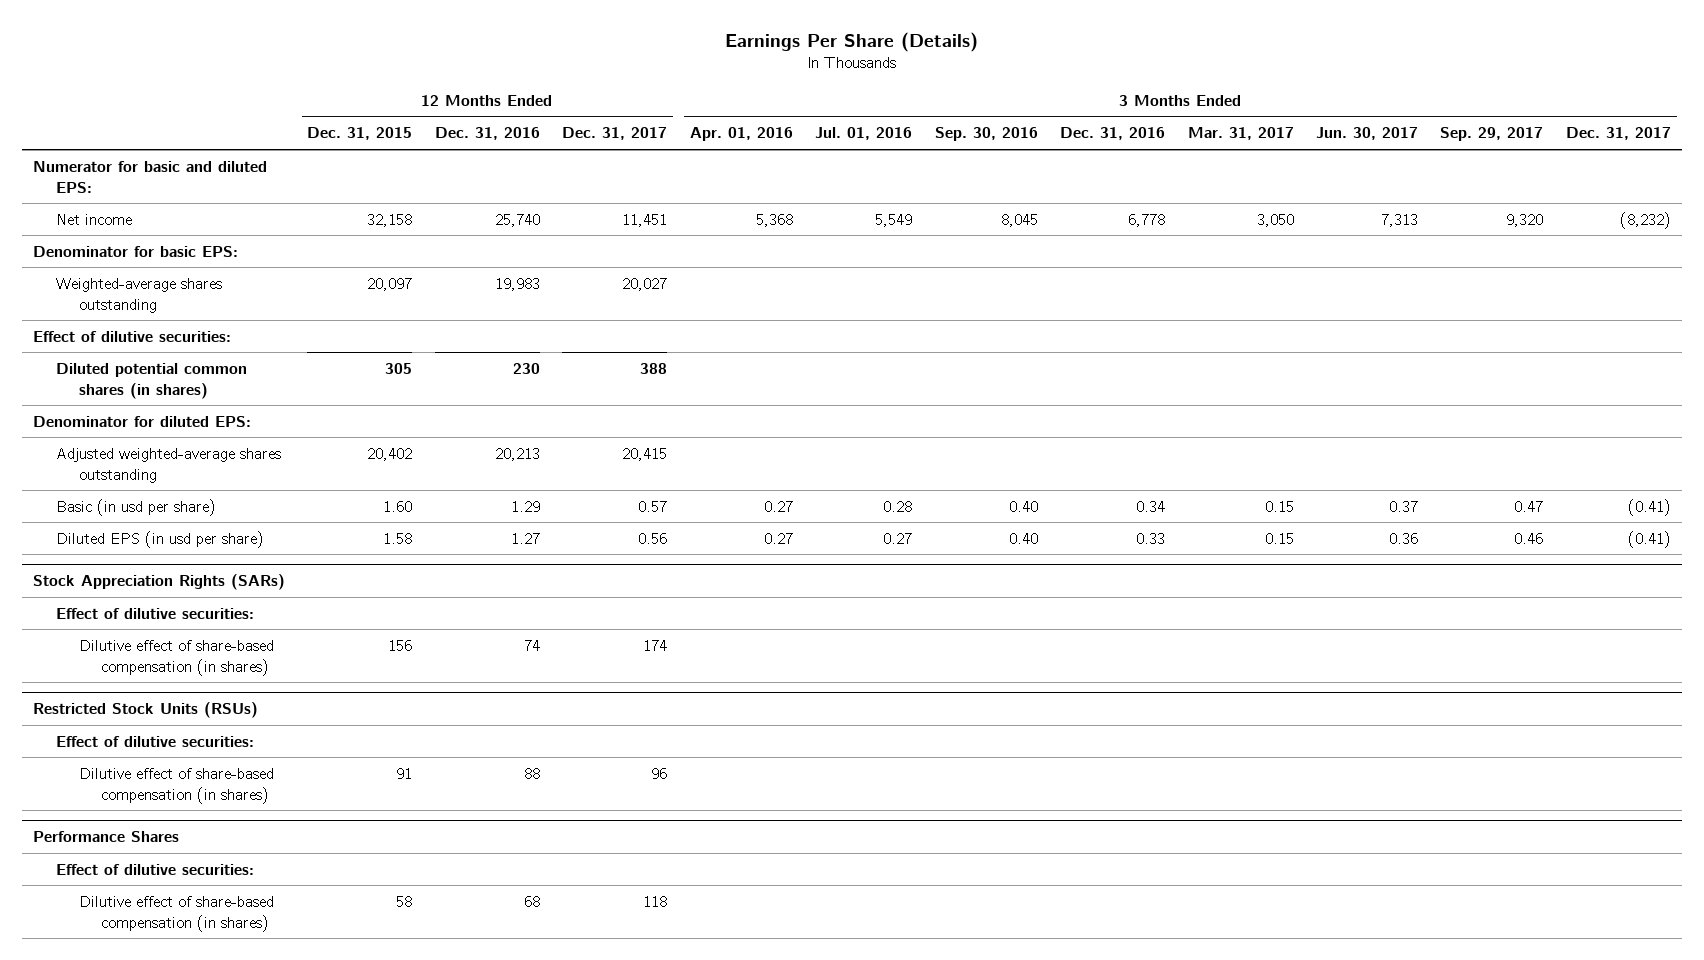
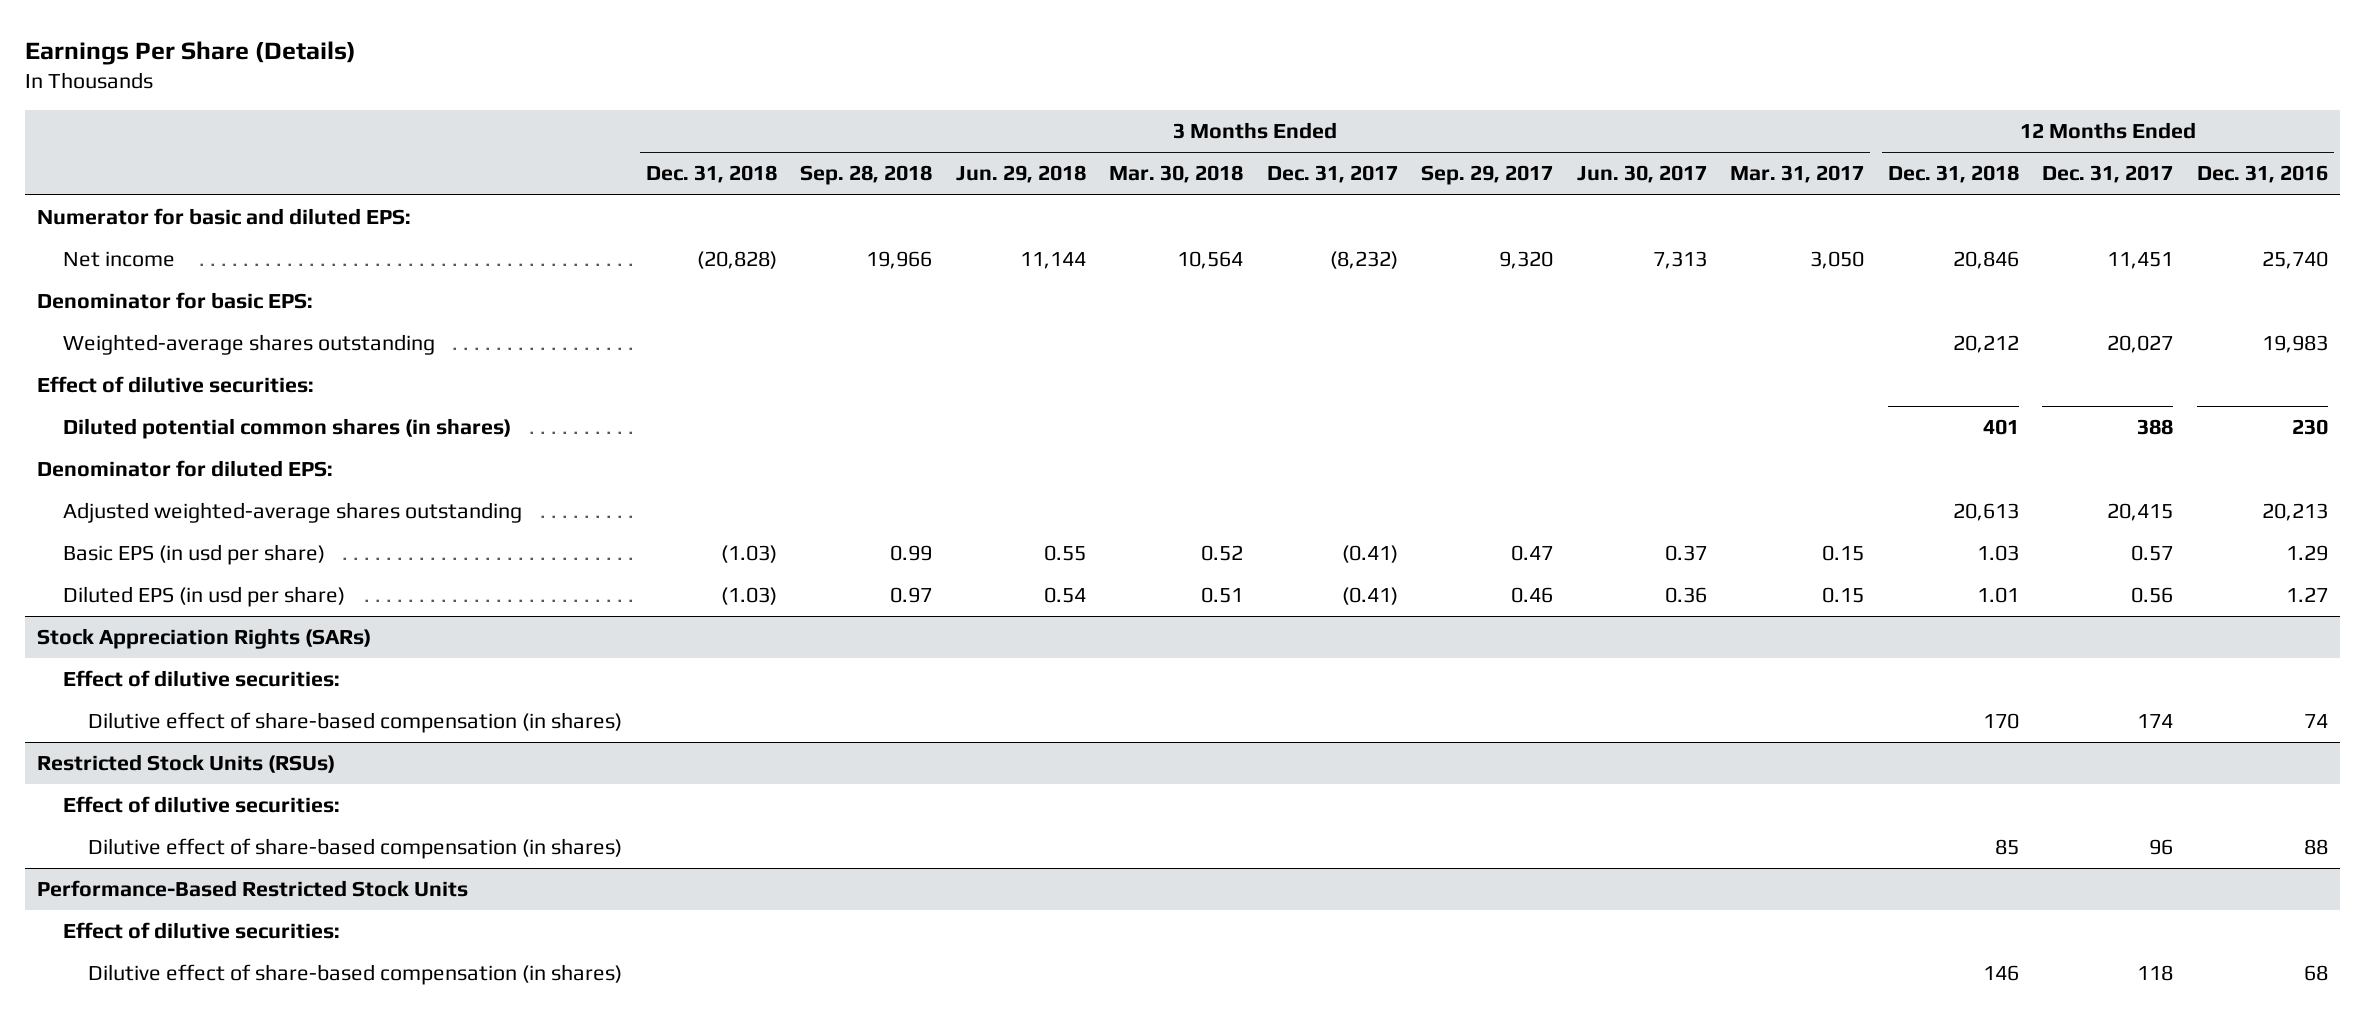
- | 12 Months Ended Dec. 31, 2015 | 12 Months Ended Dec. 31, 2016 | 12 Months Ended Dec. 31, 2017 | 3 Months Ended Apr. 01, 2016 | 3 Months Ended Jul. 01, 2016 | 3 Months Ended Sep. 30, 2016 | 3 Months Ended Dec. 31, 2016 | 3 Months Ended Mar. 31, 2017 | 3 Months Ended Jun. 30, 2017 | 3 Months Ended Sep. 29, 2017 | 3 Months Ended Dec. 31, 2017
+ | 3 Months Ended Dec. 31, 2018 | 3 Months Ended Sep. 28, 2018 | 3 Months Ended Jun. 29, 2018 | 3 Months Ended Mar. 30, 2018 | 3 Months Ended Dec. 31, 2017 | 3 Months Ended Sep. 29, 2017 | 3 Months Ended Jun. 30, 2017 | 3 Months Ended Mar. 31, 2017 | 12 Months Ended Dec. 31, 2018 | 12 Months Ended Dec. 31, 2017 | 12 Months Ended Dec. 31, 2016
- Basic (in usd per share) | 1.60 | 1.29 | 0.57 | 0.27 | 0.28 | 0.40 | 0.34 | 0.15 | 0.37 | 0.47 | (0.41)
+ Basic EPS (in usd per share) | (1.03) | 0.99 | 0.55 | 0.52 | (0.41) | 0.47 | 0.37 | 0.15 | 1.03 | 0.57 | 1.29
- Performance Shares
+ Performance-Based Restricted Stock Units

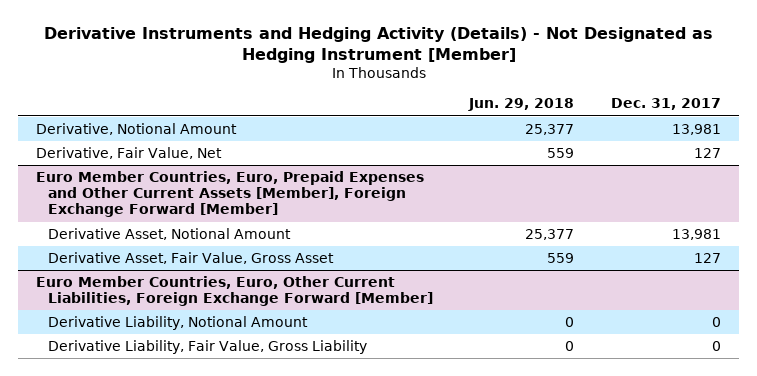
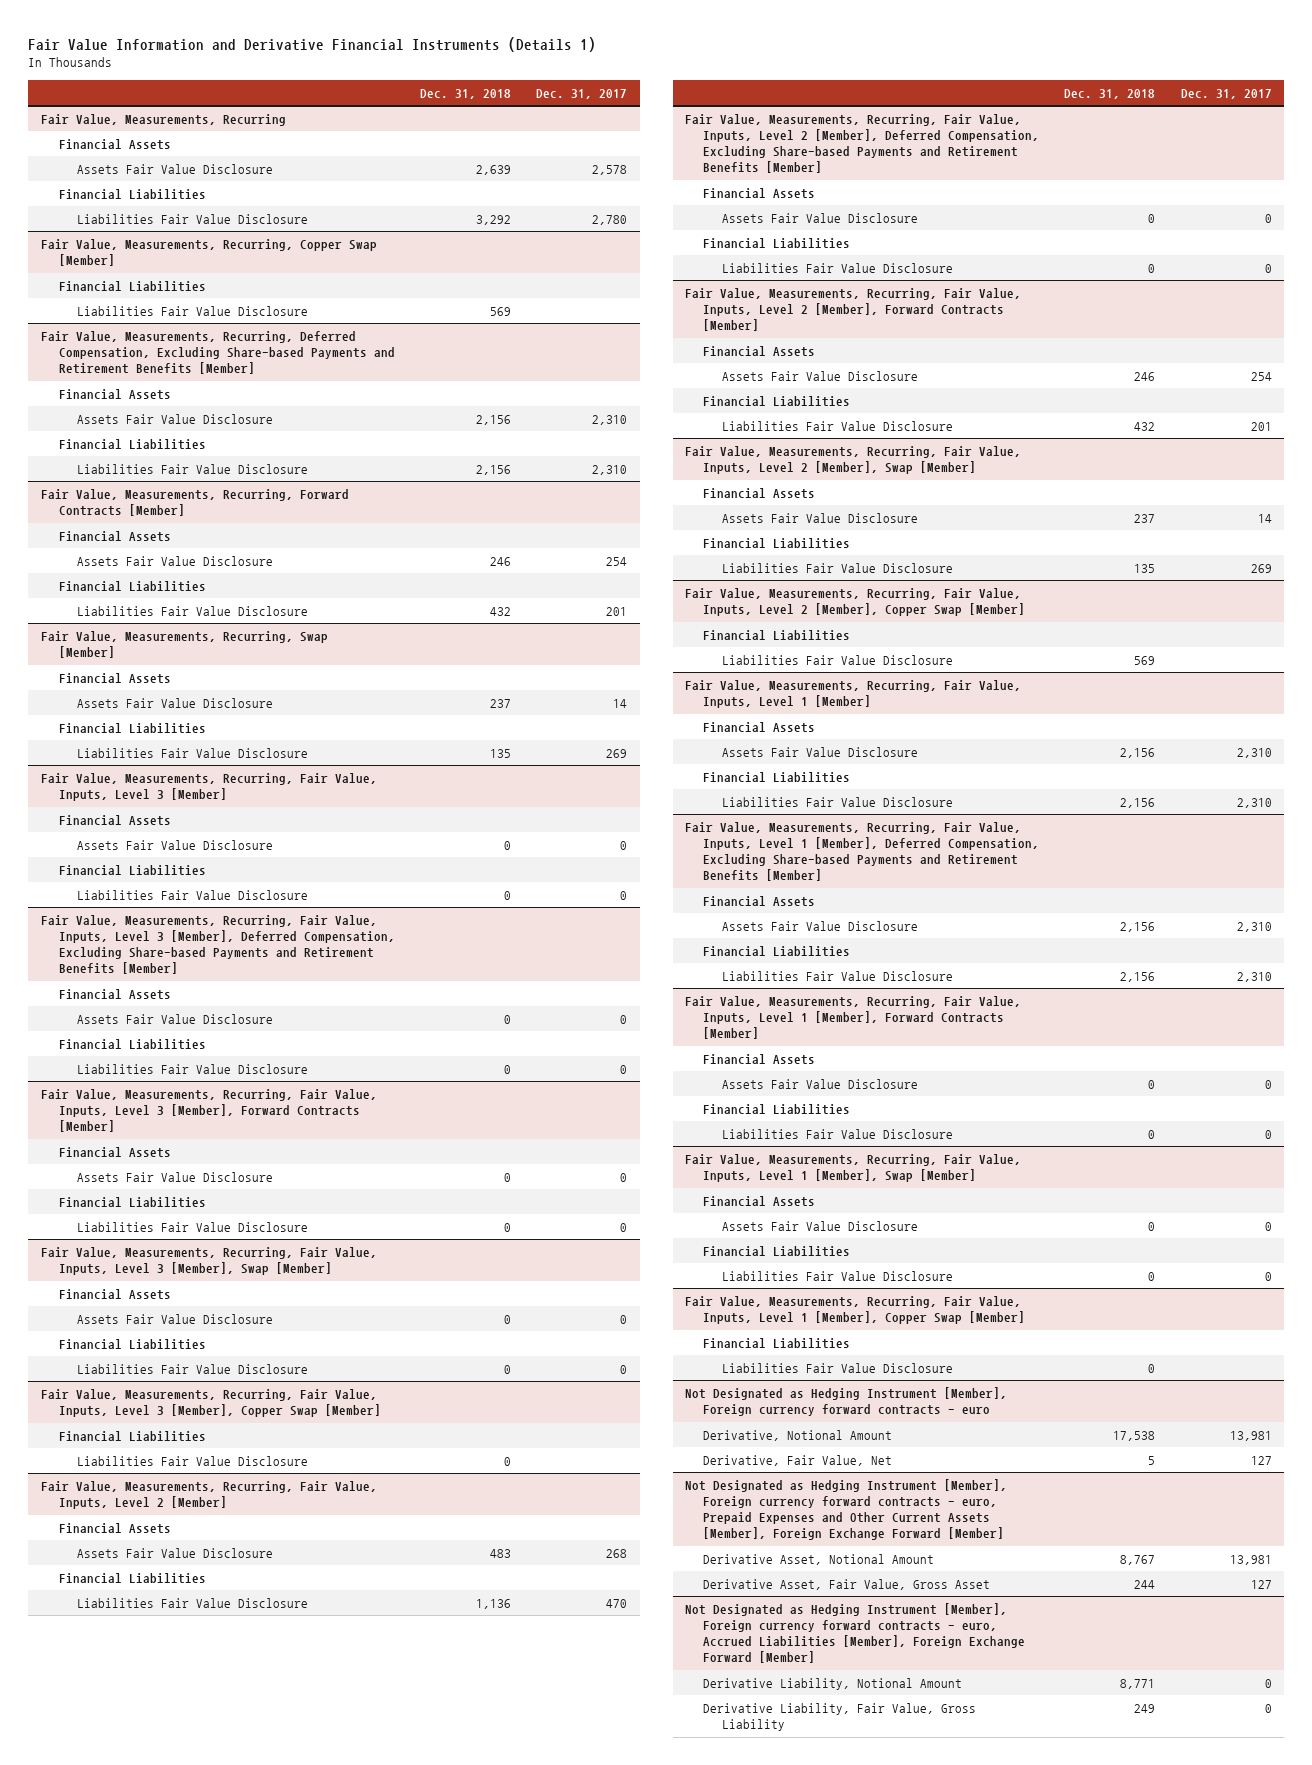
- Derivative Instruments and Hedging Activity (Details) - Not Designated as Hedging Instrument [Member]
+ Fair Value Information and Derivative Financial Instruments (Details 1)
- | Jun. 29, 2018 | Dec. 31, 2017
+ | Dec. 31, 2018 | Dec. 31, 2017
+ Fair Value, Measurements, Recurring
+ Financial Assets
+ Assets Fair Value Disclosure | 2,639 | 2,578
+ Financial Liabilities
+ Liabilities Fair Value Disclosure | 3,292 | 2,780
+ Fair Value, Measurements, Recurring, Copper Swap [Member]
+ Financial Liabilities
+ Liabilities Fair Value Disclosure | 569 |
+ Fair Value, Measurements, Recurring, Deferred Compensation, Excluding Share-based Payments and Retirement Benefits [Member]
+ Financial Assets
+ Assets Fair Value Disclosure | 2,156 | 2,310
+ Financial Liabilities
+ Liabilities Fair Value Disclosure | 2,156 | 2,310
+ Fair Value, Measurements, Recurring, Forward Contracts [Member]
+ Financial Assets
+ Assets Fair Value Disclosure | 246 | 254
+ Financial Liabilities
+ Liabilities Fair Value Disclosure | 432 | 201
+ Fair Value, Measurements, Recurring, Swap [Member]
+ Financial Assets
+ Assets Fair Value Disclosure | 237 | 14
+ Financial Liabilities
+ Liabilities Fair Value Disclosure | 135 | 269
+ Fair Value, Measurements, Recurring, Fair Value, Inputs, Level 3 [Member]
+ Financial Assets
+ Assets Fair Value Disclosure | 0 | 0
+ Financial Liabilities
+ Liabilities Fair Value Disclosure | 0 | 0
+ Fair Value, Measurements, Recurring, Fair Value, Inputs, Level 3 [Member], Deferred Compensation, Excluding Share-based Payments and Retirement Benefits [Member]
+ Financial Assets
+ Assets Fair Value Disclosure | 0 | 0
+ Financial Liabilities
+ Liabilities Fair Value Disclosure | 0 | 0
+ Fair Value, Measurements, Recurring, Fair Value, Inputs, Level 3 [Member], Forward Contracts [Member]
+ Financial Assets
+ Assets Fair Value Disclosure | 0 | 0
+ Financial Liabilities
+ Liabilities Fair Value Disclosure | 0 | 0
+ Fair Value, Measurements, Recurring, Fair Value, Inputs, Level 3 [Member], Swap [Member]
+ Financial Assets
+ Assets Fair Value Disclosure | 0 | 0
+ Financial Liabilities
+ Liabilities Fair Value Disclosure | 0 | 0
+ Fair Value, Measurements, Recurring, Fair Value, Inputs, Level 3 [Member], Copper Swap [Member]
+ Financial Liabilities
+ Liabilities Fair Value Disclosure | 0 |
+ Fair Value, Measurements, Recurring, Fair Value, Inputs, Level 2 [Member]
+ Financial Assets
+ Assets Fair Value Disclosure | 483 | 268
+ Financial Liabilities
+ Liabilities Fair Value Disclosure | 1,136 | 470
+ Fair Value, Measurements, Recurring, Fair Value, Inputs, Level 2 [Member], Deferred Compensation, Excluding Share-based Payments and Retirement Benefits [Member]
+ Financial Assets
+ Assets Fair Value Disclosure | 0 | 0
+ Financial Liabilities
+ Liabilities Fair Value Disclosure | 0 | 0
+ Fair Value, Measurements, Recurring, Fair Value, Inputs, Level 2 [Member], Forward Contracts [Member]
+ Financial Assets
+ Assets Fair Value Disclosure | 246 | 254
+ Financial Liabilities
+ Liabilities Fair Value Disclosure | 432 | 201
+ Fair Value, Measurements, Recurring, Fair Value, Inputs, Level 2 [Member], Swap [Member]
+ Financial Assets
+ Assets Fair Value Disclosure | 237 | 14
+ Financial Liabilities
+ Liabilities Fair Value Disclosure | 135 | 269
+ Fair Value, Measurements, Recurring, Fair Value, Inputs, Level 2 [Member], Copper Swap [Member]
+ Financial Liabilities
+ Liabilities Fair Value Disclosure | 569 |
+ Fair Value, Measurements, Recurring, Fair Value, Inputs, Level 1 [Member]
+ Financial Assets
+ Assets Fair Value Disclosure | 2,156 | 2,310
+ Financial Liabilities
+ Liabilities Fair Value Disclosure | 2,156 | 2,310
+ Fair Value, Measurements, Recurring, Fair Value, Inputs, Level 1 [Member], Deferred Compensation, Excluding Share-based Payments and Retirement Benefits [Member]
+ Financial Assets
+ Assets Fair Value Disclosure | 2,156 | 2,310
+ Financial Liabilities
+ Liabilities Fair Value Disclosure | 2,156 | 2,310
+ Fair Value, Measurements, Recurring, Fair Value, Inputs, Level 1 [Member], Forward Contracts [Member]
+ Financial Assets
+ Assets Fair Value Disclosure | 0 | 0
+ Financial Liabilities
+ Liabilities Fair Value Disclosure | 0 | 0
+ Fair Value, Measurements, Recurring, Fair Value, Inputs, Level 1 [Member], Swap [Member]
+ Financial Assets
+ Assets Fair Value Disclosure | 0 | 0
+ Financial Liabilities
+ Liabilities Fair Value Disclosure | 0 | 0
+ Fair Value, Measurements, Recurring, Fair Value, Inputs, Level 1 [Member], Copper Swap [Member]
+ Financial Liabilities
+ Liabilities Fair Value Disclosure | 0 |
+ Not Designated as Hedging Instrument [Member], Foreign currency forward contracts - euro
- Euro Member Countries, Euro, Prepaid Expenses and Other Current Assets [Member], Foreign Exchange Forward [Member]
+ Not Designated as Hedging Instrument [Member], Foreign currency forward contracts - euro, Prepaid Expenses and Other Current Assets [Member], Foreign Exchange Forward [Member]
- Euro Member Countries, Euro, Other Current Liabilities, Foreign Exchange Forward [Member]
+ Not Designated as Hedging Instrument [Member], Foreign currency forward contracts - euro, Accrued Liabilities [Member], Foreign Exchange Forward [Member]

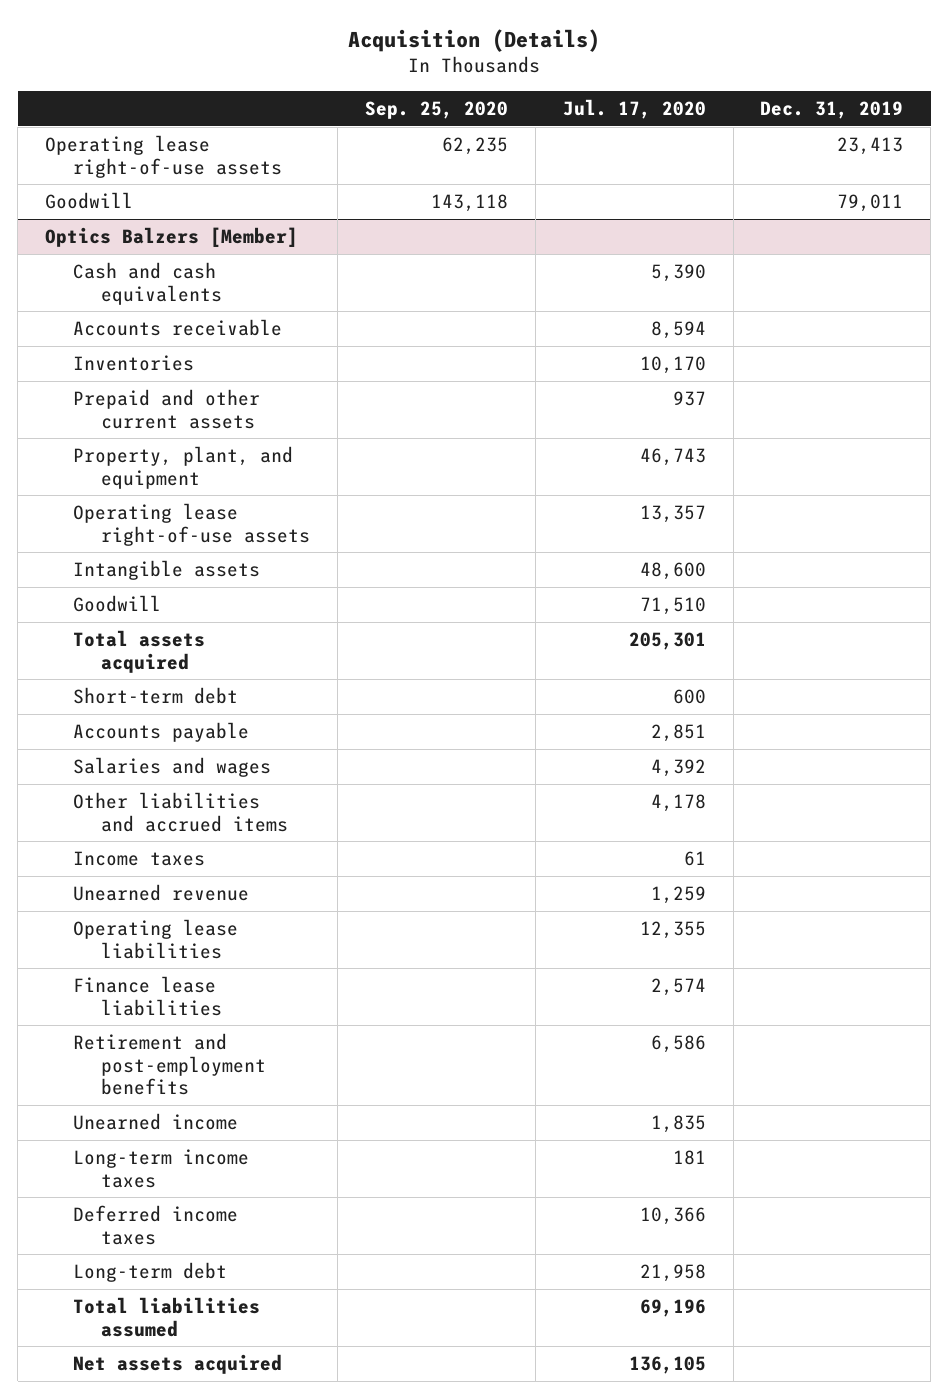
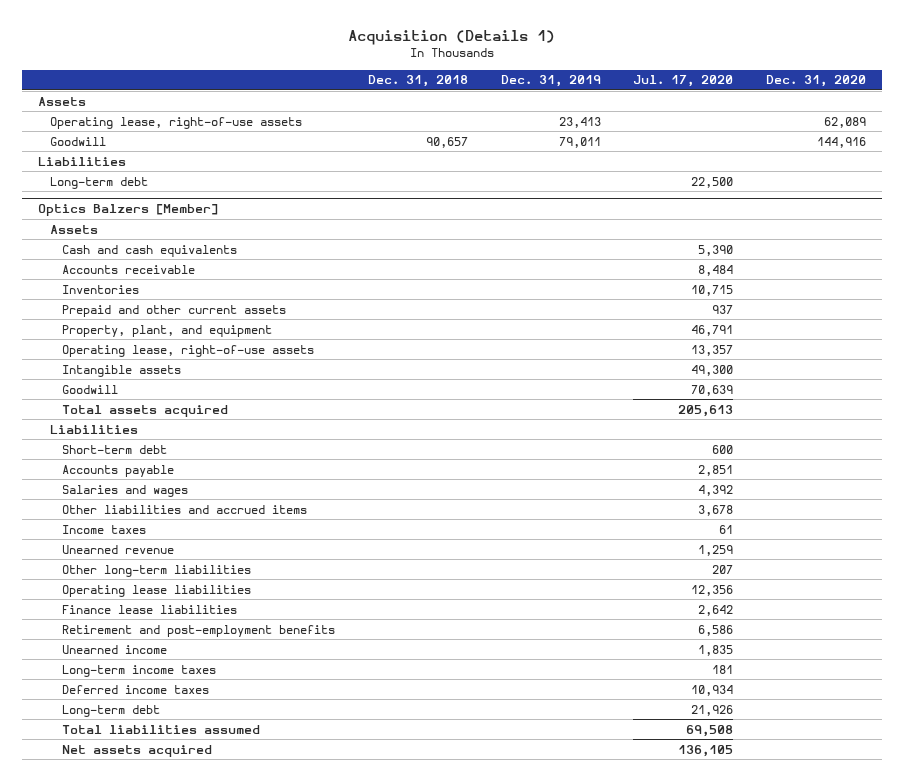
- Acquisition (Details)
+ Acquisition (Details 1)
- | Sep. 25, 2020 | Jul. 17, 2020 | Dec. 31, 2019
+ | Dec. 31, 2018 | Dec. 31, 2019 | Jul. 17, 2020 | Dec. 31, 2020
- Operating lease right-of-use assets | 62,235 | | 23,413
+ Assets
+ Operating lease, right-of-use assets | | 23,413 | | 62,089
+ Liabilities
+ Long-term debt | | | 22,500 |
@ Optics Balzers [Member]
+ Assets
- Accounts receivable | | 8,594 |
- Inventories | | 10,170 |
+ Accounts receivable | | | 8,484 |
+ Inventories | | | 10,715 |
- Property, plant, and equipment | | 46,743 |
- Operating lease right-of-use assets | | 13,357 |
- Intangible assets | | 48,600 |
- Goodwill | | 71,510 |
- Total assets acquired | | 205,301 |
+ Property, plant, and equipment | | | 46,791 |
+ Operating lease, right-of-use assets | | | 13,357 |
+ Intangible assets | | | 49,300 |
+ Goodwill | | | 70,639 |
+ Total assets acquired | | | 205,613 |
+ Liabilities
- Other liabilities and accrued items | | 4,178 |
+ Other liabilities and accrued items | | | 3,678 |
- Operating lease liabilities | | 12,355 |
- Finance lease liabilities | | 2,574 |
+ Other long-term liabilities | | | 207 |
+ Operating lease liabilities | | | 12,356 |
+ Finance lease liabilities | | | 2,642 |
- Deferred income taxes | | 10,366 |
- Long-term debt | | 21,958 |
- Total liabilities assumed | | 69,196 |
+ Deferred income taxes | | | 10,934 |
+ Long-term debt | | | 21,926 |
+ Total liabilities assumed | | | 69,508 |

